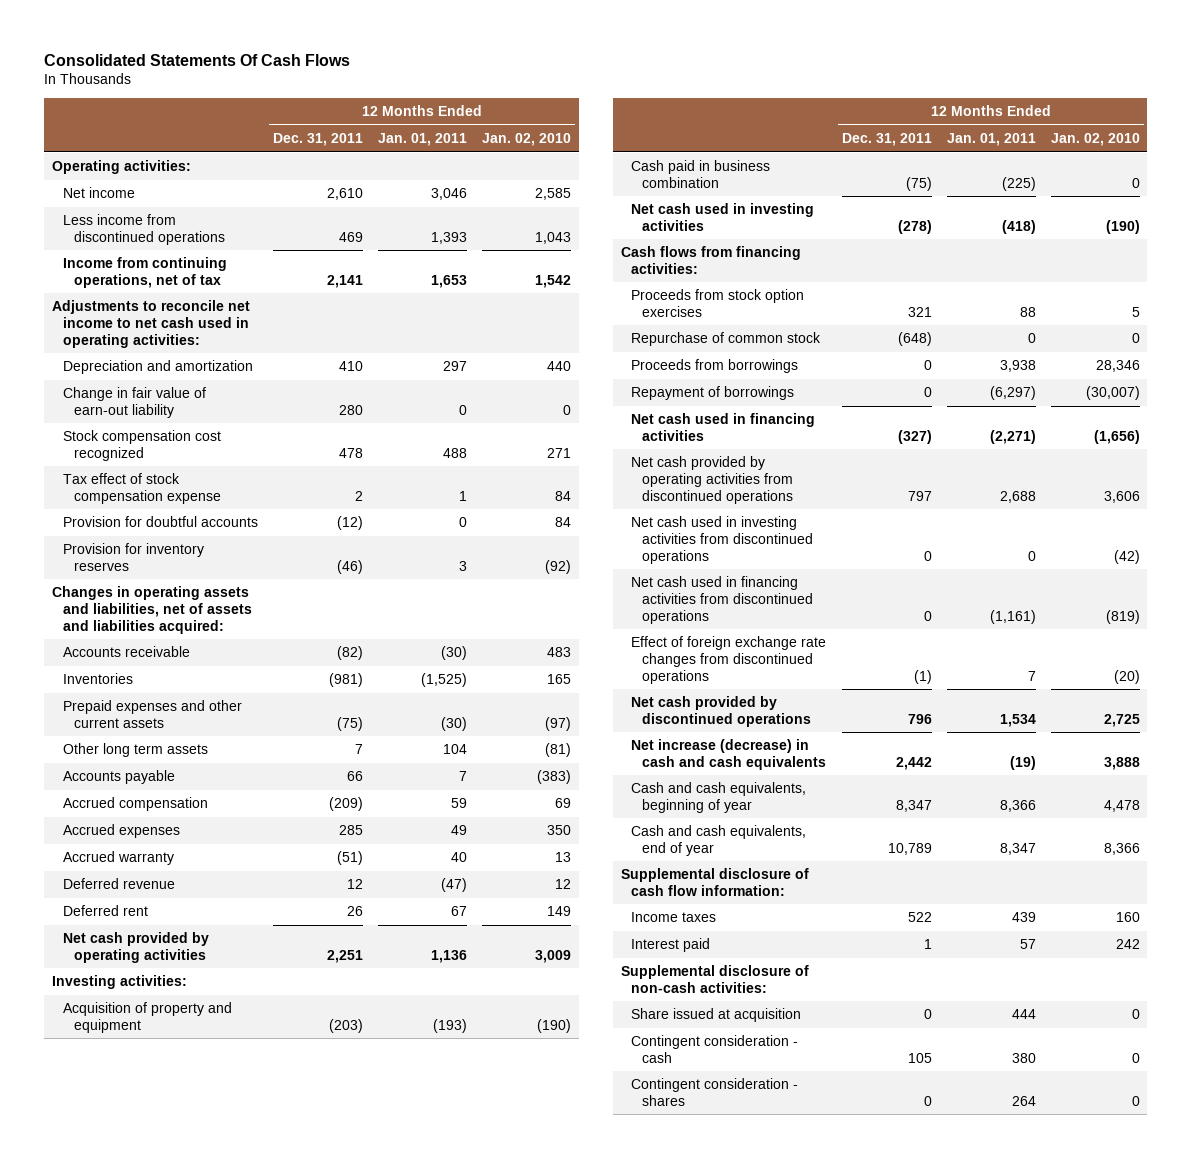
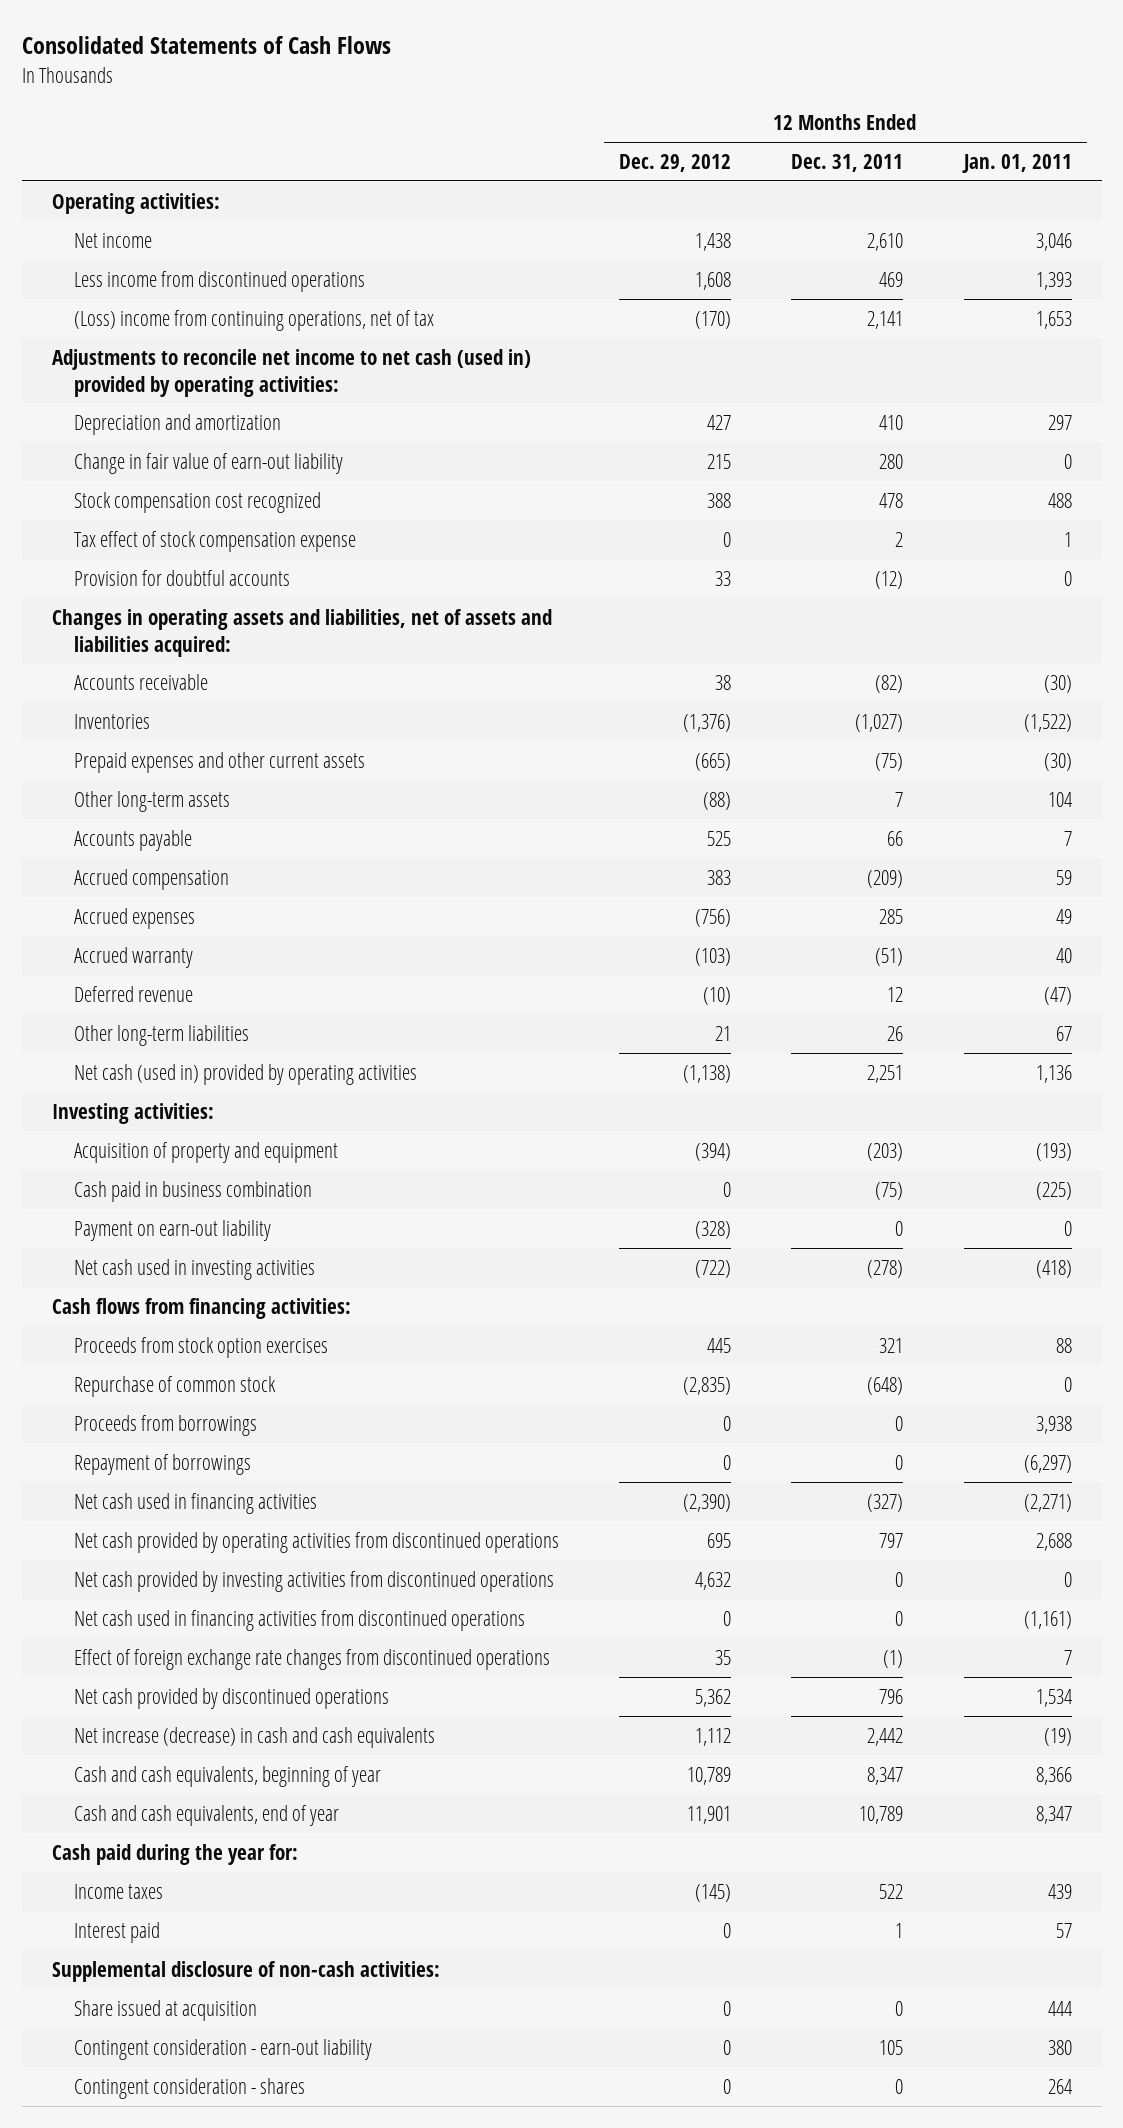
- Consolidated Statements Of Cash Flows
+ Consolidated Statements of Cash Flows
- | 12 Months Ended Dec. 31, 2011 | 12 Months Ended Jan. 01, 2011 | 12 Months Ended Jan. 02, 2010
+ | 12 Months Ended Dec. 29, 2012 | 12 Months Ended Dec. 31, 2011 | 12 Months Ended Jan. 01, 2011
- Income from continuing operations, net of tax | 2,141 | 1,653 | 1,542
- Adjustments to reconcile net income to net cash used in operating activities:
+ (Loss) income from continuing operations, net of tax | (170) | 2,141 | 1,653
+ Adjustments to reconcile net income to net cash (used in) provided by operating activities:
- Provision for inventory reserves | (46) | 3 | (92)
- Inventories | (981) | (1,525) | 165
+ Inventories | (1,376) | (1,027) | (1,522)
- Other long term assets | 7 | 104 | (81)
+ Other long-term assets | (88) | 7 | 104
- Deferred rent | 26 | 67 | 149
- Net cash provided by operating activities | 2,251 | 1,136 | 3,009
+ Other long-term liabilities | 21 | 26 | 67
+ Net cash (used in) provided by operating activities | (1,138) | 2,251 | 1,136
+ Payment on earn-out liability | (328) | 0 | 0
- Net cash used in investing activities from discontinued operations | 0 | 0 | (42)
+ Net cash provided by investing activities from discontinued operations | 4,632 | 0 | 0
- Supplemental disclosure of cash flow information:
+ Cash paid during the year for:
- Contingent consideration - cash | 105 | 380 | 0
+ Contingent consideration - earn-out liability | 0 | 105 | 380

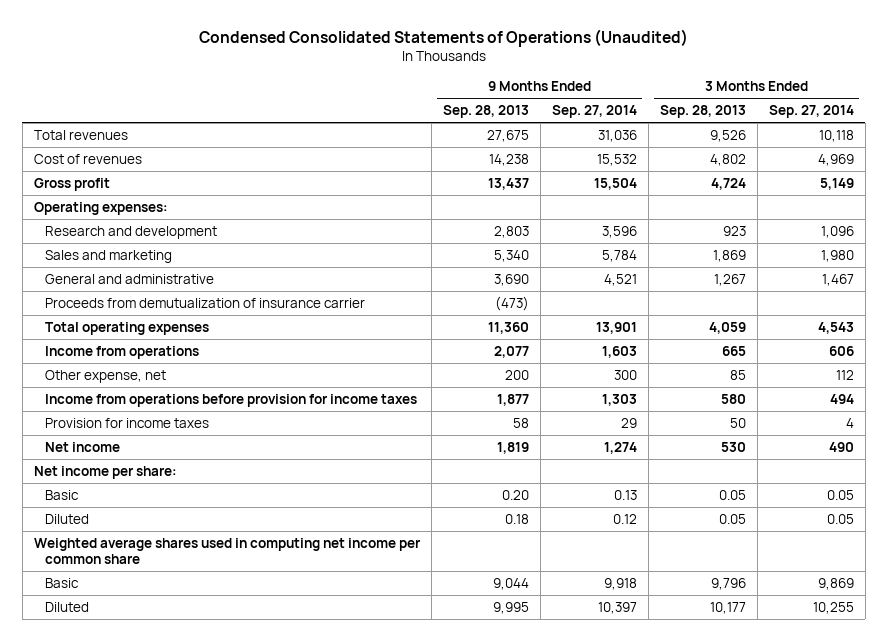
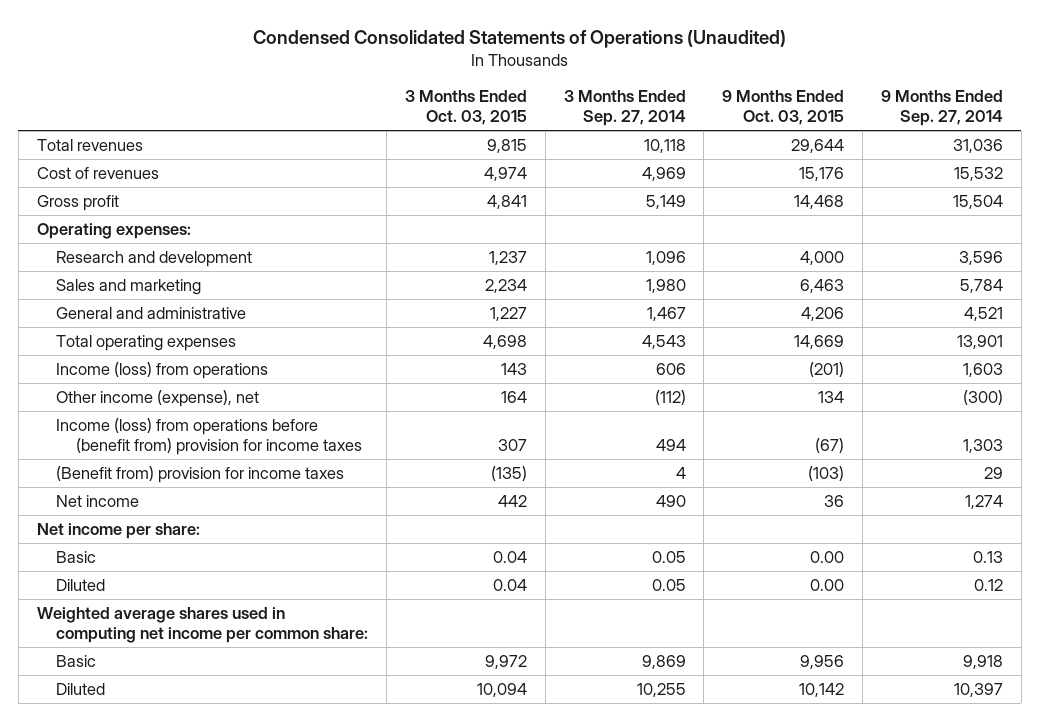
- | 9 Months Ended Sep. 28, 2013 | 9 Months Ended Sep. 27, 2014 | 3 Months Ended Sep. 28, 2013 | 3 Months Ended Sep. 27, 2014
+ | 3 Months Ended Oct. 03, 2015 | 3 Months Ended Sep. 27, 2014 | 9 Months Ended Oct. 03, 2015 | 9 Months Ended Sep. 27, 2014
- Proceeds from demutualization of insurance carrier | (473) | | |
- Income from operations | 2,077 | 1,603 | 665 | 606
- Other expense, net | 200 | 300 | 85 | 112
- Income from operations before provision for income taxes | 1,877 | 1,303 | 580 | 494
- Provision for income taxes | 58 | 29 | 50 | 4
+ Income (loss) from operations | 143 | 606 | (201) | 1,603
+ Other income (expense), net | 164 | (112) | 134 | (300)
+ Income (loss) from operations before (benefit from) provision for income taxes | 307 | 494 | (67) | 1,303
+ (Benefit from) provision for income taxes | (135) | 4 | (103) | 29
- Weighted average shares used in computing net income per common share
+ Weighted average shares used in computing net income per common share:

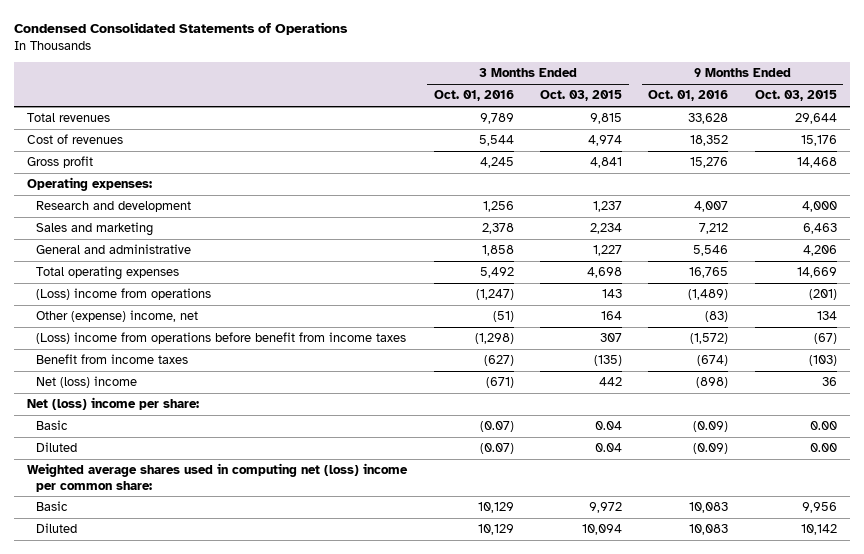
- Condensed Consolidated Statements of Operations (Unaudited)
+ Condensed Consolidated Statements of Operations
- | 3 Months Ended Oct. 03, 2015 | 3 Months Ended Sep. 27, 2014 | 9 Months Ended Oct. 03, 2015 | 9 Months Ended Sep. 27, 2014
+ | 3 Months Ended Oct. 01, 2016 | 3 Months Ended Oct. 03, 2015 | 9 Months Ended Oct. 01, 2016 | 9 Months Ended Oct. 03, 2015
- Income (loss) from operations | 143 | 606 | (201) | 1,603
- Other income (expense), net | 164 | (112) | 134 | (300)
- Income (loss) from operations before (benefit from) provision for income taxes | 307 | 494 | (67) | 1,303
- (Benefit from) provision for income taxes | (135) | 4 | (103) | 29
- Net income | 442 | 490 | 36 | 1,274
- Net income per share:
+ (Loss) income from operations | (1,247) | 143 | (1,489) | (201)
+ Other (expense) income, net | (51) | 164 | (83) | 134
+ (Loss) income from operations before benefit from income taxes | (1,298) | 307 | (1,572) | (67)
+ Benefit from income taxes | (627) | (135) | (674) | (103)
+ Net (loss) income | (671) | 442 | (898) | 36
+ Net (loss) income per share:
- Weighted average shares used in computing net income per common share:
+ Weighted average shares used in computing net (loss) income per common share:

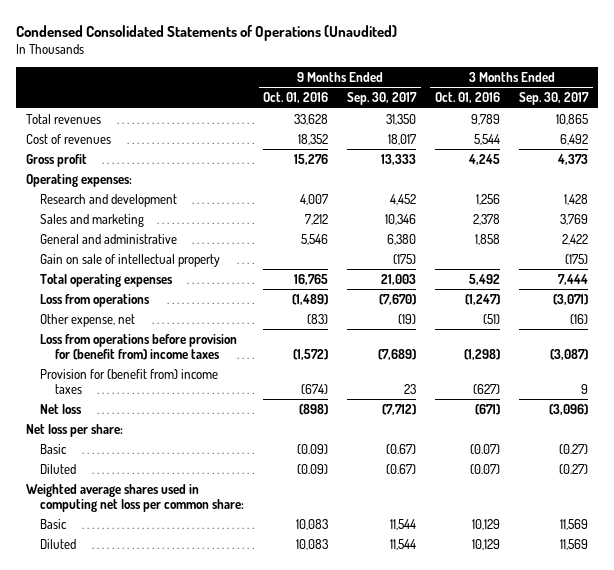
- Condensed Consolidated Statements of Operations
+ Condensed Consolidated Statements of Operations (Unaudited)
- | 3 Months Ended Oct. 01, 2016 | 3 Months Ended Oct. 03, 2015 | 9 Months Ended Oct. 01, 2016 | 9 Months Ended Oct. 03, 2015
+ | 9 Months Ended Oct. 01, 2016 | 9 Months Ended Sep. 30, 2017 | 3 Months Ended Oct. 01, 2016 | 3 Months Ended Sep. 30, 2017
+ Gain on sale of intellectual property | | (175) | | (175)
- (Loss) income from operations | (1,247) | 143 | (1,489) | (201)
- Other (expense) income, net | (51) | 164 | (83) | 134
- (Loss) income from operations before benefit from income taxes | (1,298) | 307 | (1,572) | (67)
- Benefit from income taxes | (627) | (135) | (674) | (103)
- Net (loss) income | (671) | 442 | (898) | 36
- Net (loss) income per share:
+ Loss from operations | (1,489) | (7,670) | (1,247) | (3,071)
+ Other expense, net | (83) | (19) | (51) | (16)
+ Loss from operations before provision for (benefit from) income taxes | (1,572) | (7,689) | (1,298) | (3,087)
+ Provision for (benefit from) income taxes | (674) | 23 | (627) | 9
+ Net loss | (898) | (7,712) | (671) | (3,096)
+ Net loss per share:
- Weighted average shares used in computing net (loss) income per common share:
+ Weighted average shares used in computing net loss per common share:

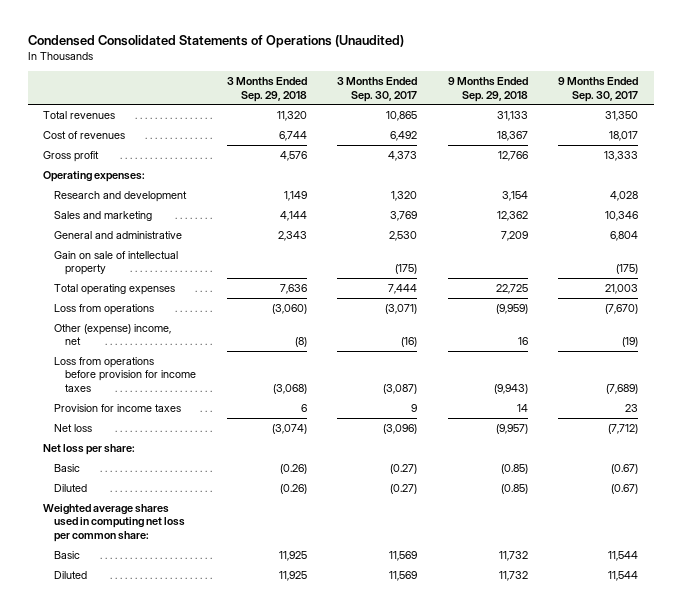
- | 9 Months Ended Oct. 01, 2016 | 9 Months Ended Sep. 30, 2017 | 3 Months Ended Oct. 01, 2016 | 3 Months Ended Sep. 30, 2017
+ | 3 Months Ended Sep. 29, 2018 | 3 Months Ended Sep. 30, 2017 | 9 Months Ended Sep. 29, 2018 | 9 Months Ended Sep. 30, 2017
- Research and development | 4,007 | 4,452 | 1,256 | 1,428
+ Research and development | 1,149 | 1,320 | 3,154 | 4,028
- General and administrative | 5,546 | 6,380 | 1,858 | 2,422
+ General and administrative | 2,343 | 2,530 | 7,209 | 6,804
- Other expense, net | (83) | (19) | (51) | (16)
- Loss from operations before provision for (benefit from) income taxes | (1,572) | (7,689) | (1,298) | (3,087)
- Provision for (benefit from) income taxes | (674) | 23 | (627) | 9
+ Other (expense) income, net | (8) | (16) | 16 | (19)
+ Loss from operations before provision for income taxes | (3,068) | (3,087) | (9,943) | (7,689)
+ Provision for income taxes | 6 | 9 | 14 | 23

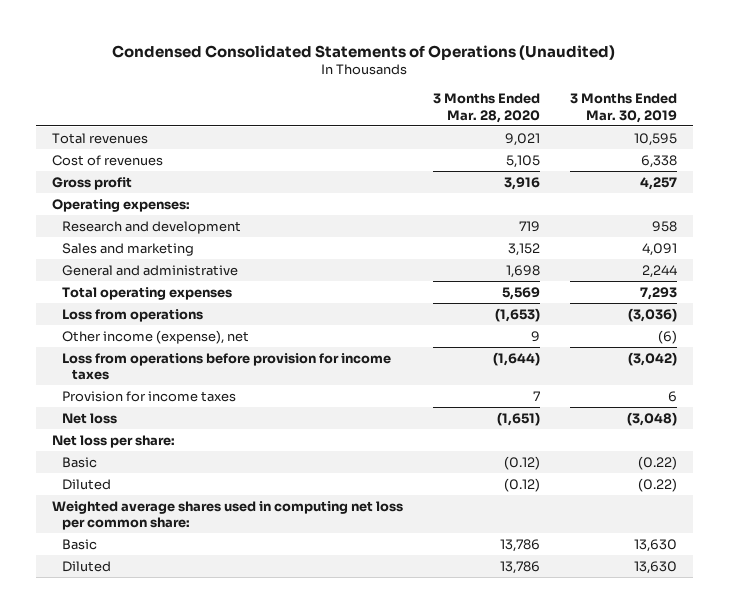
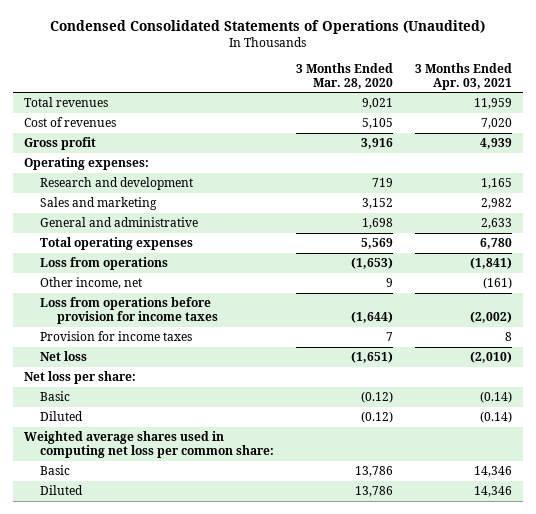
- | 3 Months Ended Mar. 28, 2020 | 3 Months Ended Mar. 30, 2019
+ | 3 Months Ended Mar. 28, 2020 | 3 Months Ended Apr. 03, 2021
- Other income (expense), net | 9 | (6)
+ Other income, net | 9 | (161)

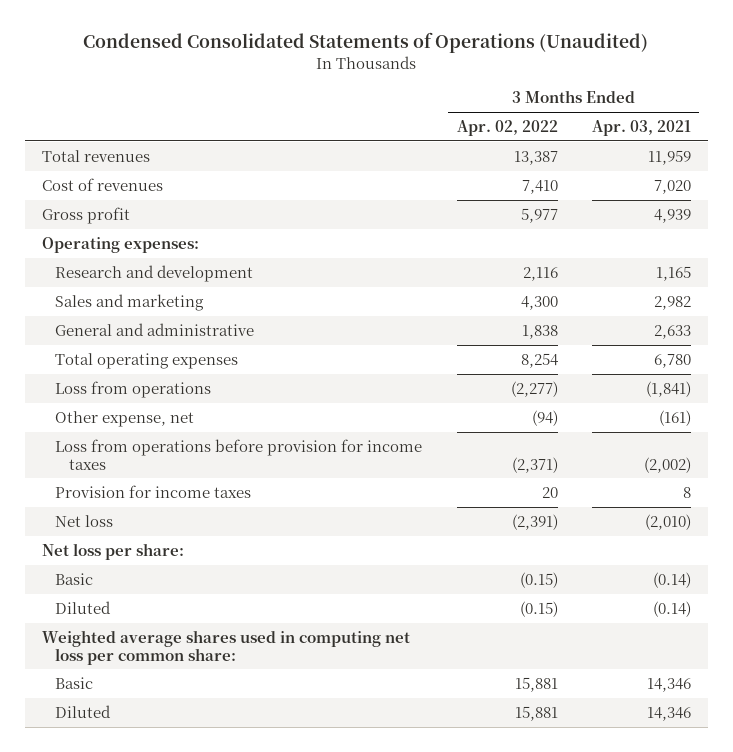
- | 3 Months Ended Mar. 28, 2020 | 3 Months Ended Apr. 03, 2021
+ | 3 Months Ended Apr. 02, 2022 | 3 Months Ended Apr. 03, 2021
- Other income, net | 9 | (161)
+ Other expense, net | (94) | (161)

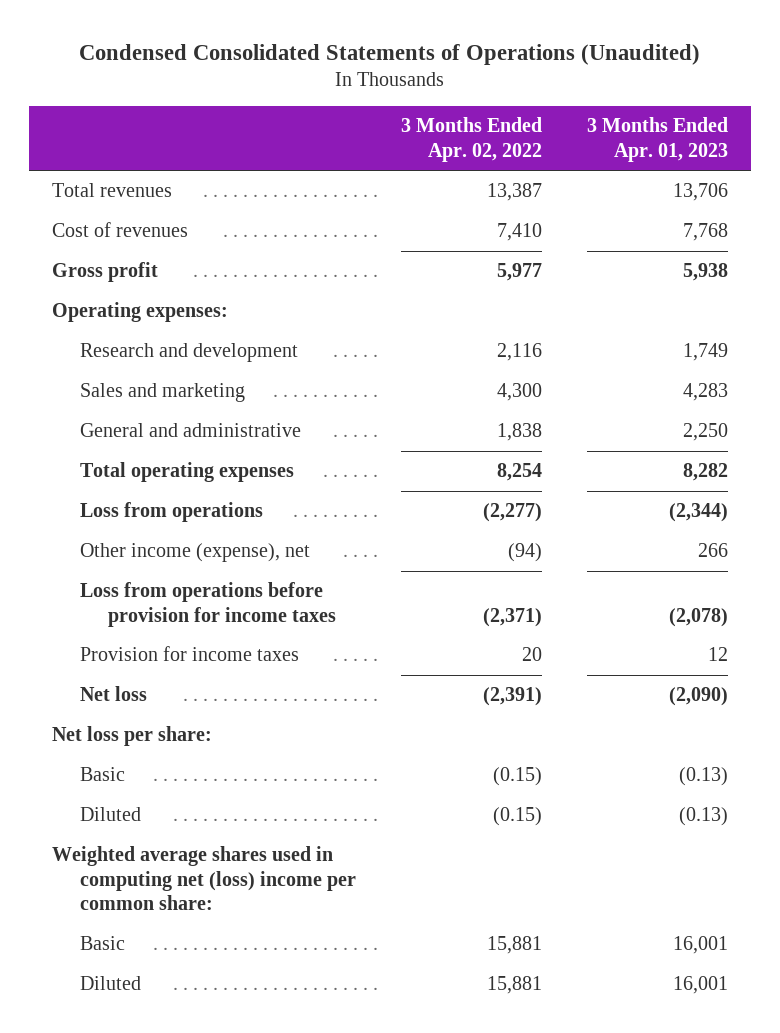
- | 3 Months Ended Apr. 02, 2022 | 3 Months Ended Apr. 03, 2021
+ | 3 Months Ended Apr. 02, 2022 | 3 Months Ended Apr. 01, 2023
- Other expense, net | (94) | (161)
+ Other income (expense), net | (94) | 266
- Weighted average shares used in computing net loss per common share:
+ Weighted average shares used in computing net (loss) income per common share:

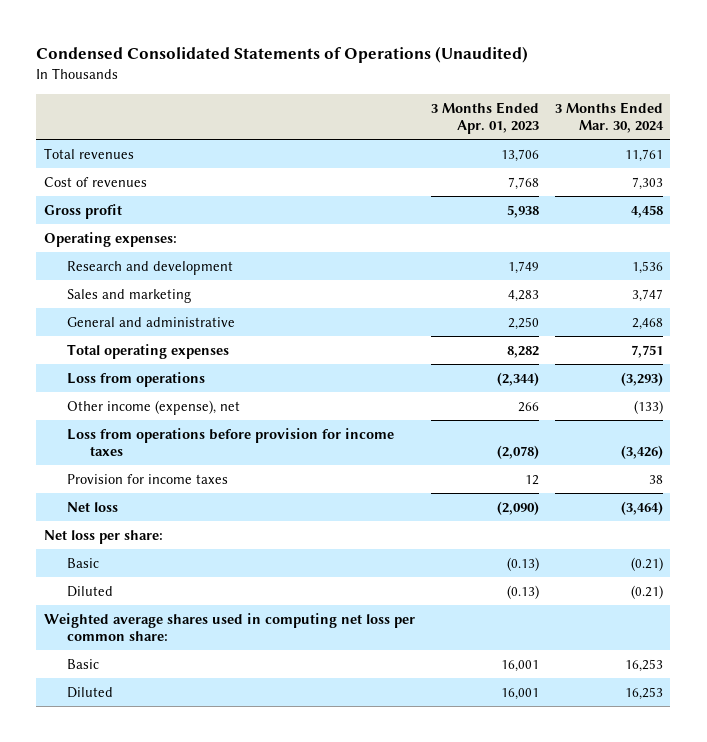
- | 3 Months Ended Apr. 02, 2022 | 3 Months Ended Apr. 01, 2023
+ | 3 Months Ended Apr. 01, 2023 | 3 Months Ended Mar. 30, 2024
- Weighted average shares used in computing net (loss) income per common share:
+ Weighted average shares used in computing net loss per common share:

